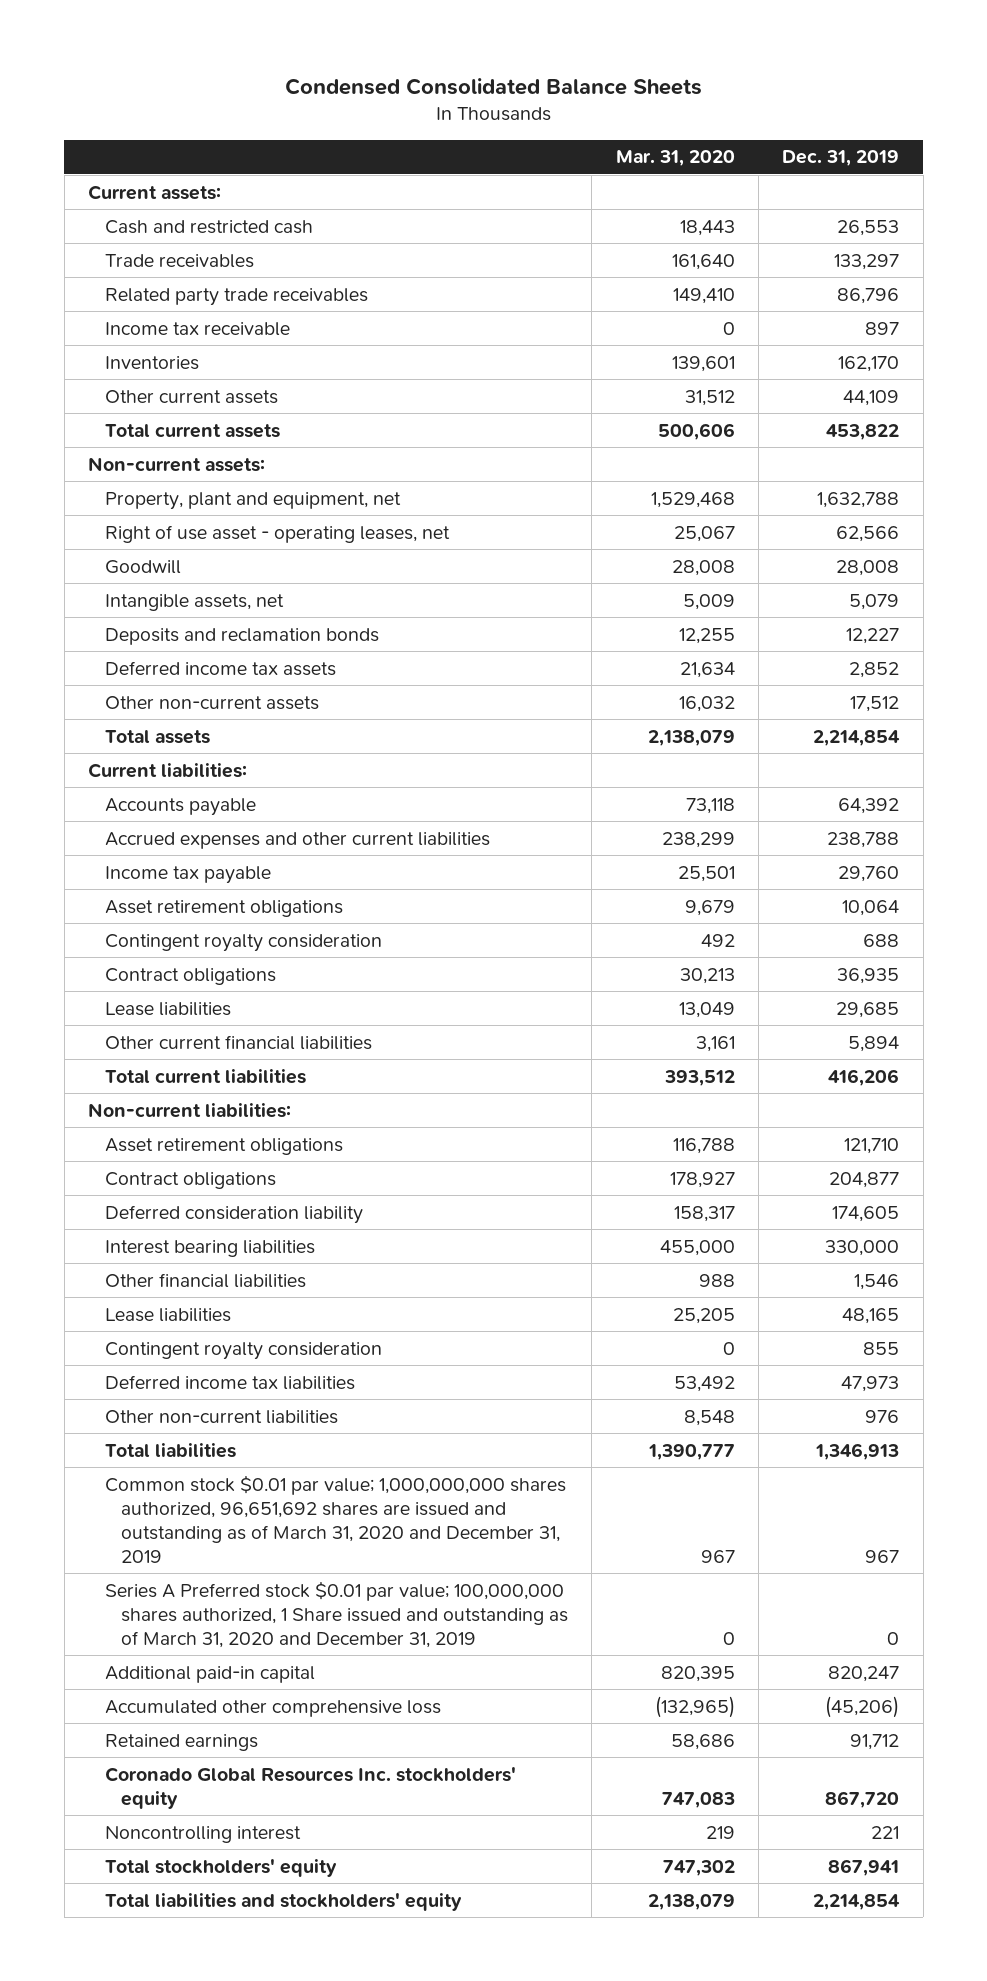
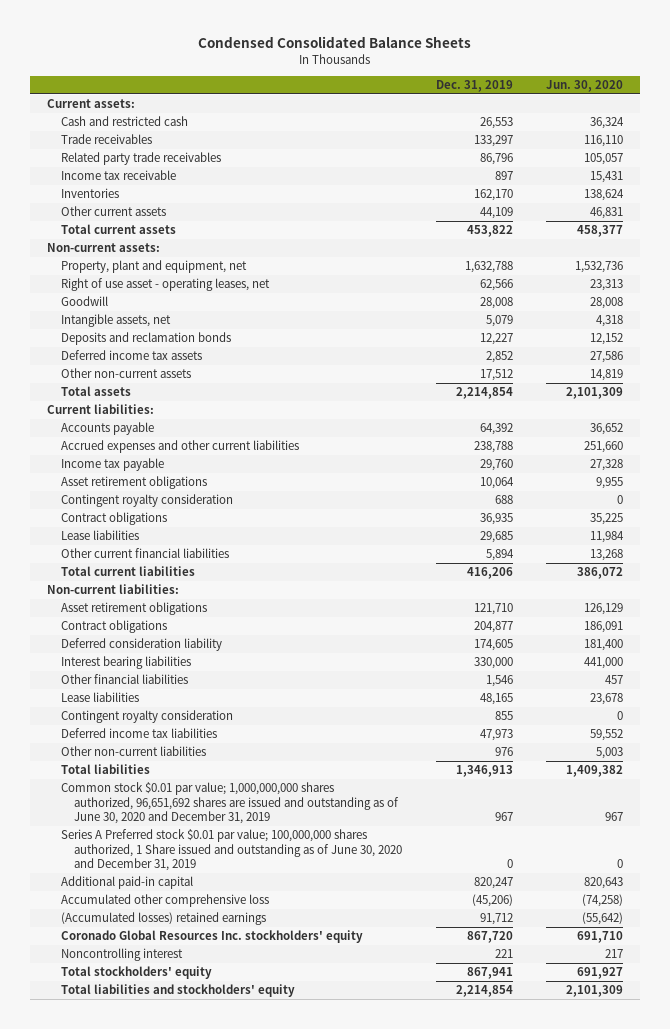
- | Mar. 31, 2020 | Dec. 31, 2019
+ | Dec. 31, 2019 | Jun. 30, 2020
- Common stock $0.01 par value; 1,000,000,000 shares authorized, 96,651,692 shares are issued and outstanding as of March 31, 2020 and December 31, 2019 | 967 | 967
- Series A Preferred stock $0.01 par value; 100,000,000 shares authorized, 1 Share issued and outstanding as of March 31, 2020 and December 31, 2019 | 0 | 0
+ Common stock $0.01 par value; 1,000,000,000 shares authorized, 96,651,692 shares are issued and outstanding as of June 30, 2020 and December 31, 2019 | 967 | 967
+ Series A Preferred stock $0.01 par value; 100,000,000 shares authorized, 1 Share issued and outstanding as of June 30, 2020 and December 31, 2019 | 0 | 0
- Retained earnings | 58,686 | 91,712
+ (Accumulated losses) retained earnings | 91,712 | (55,642)

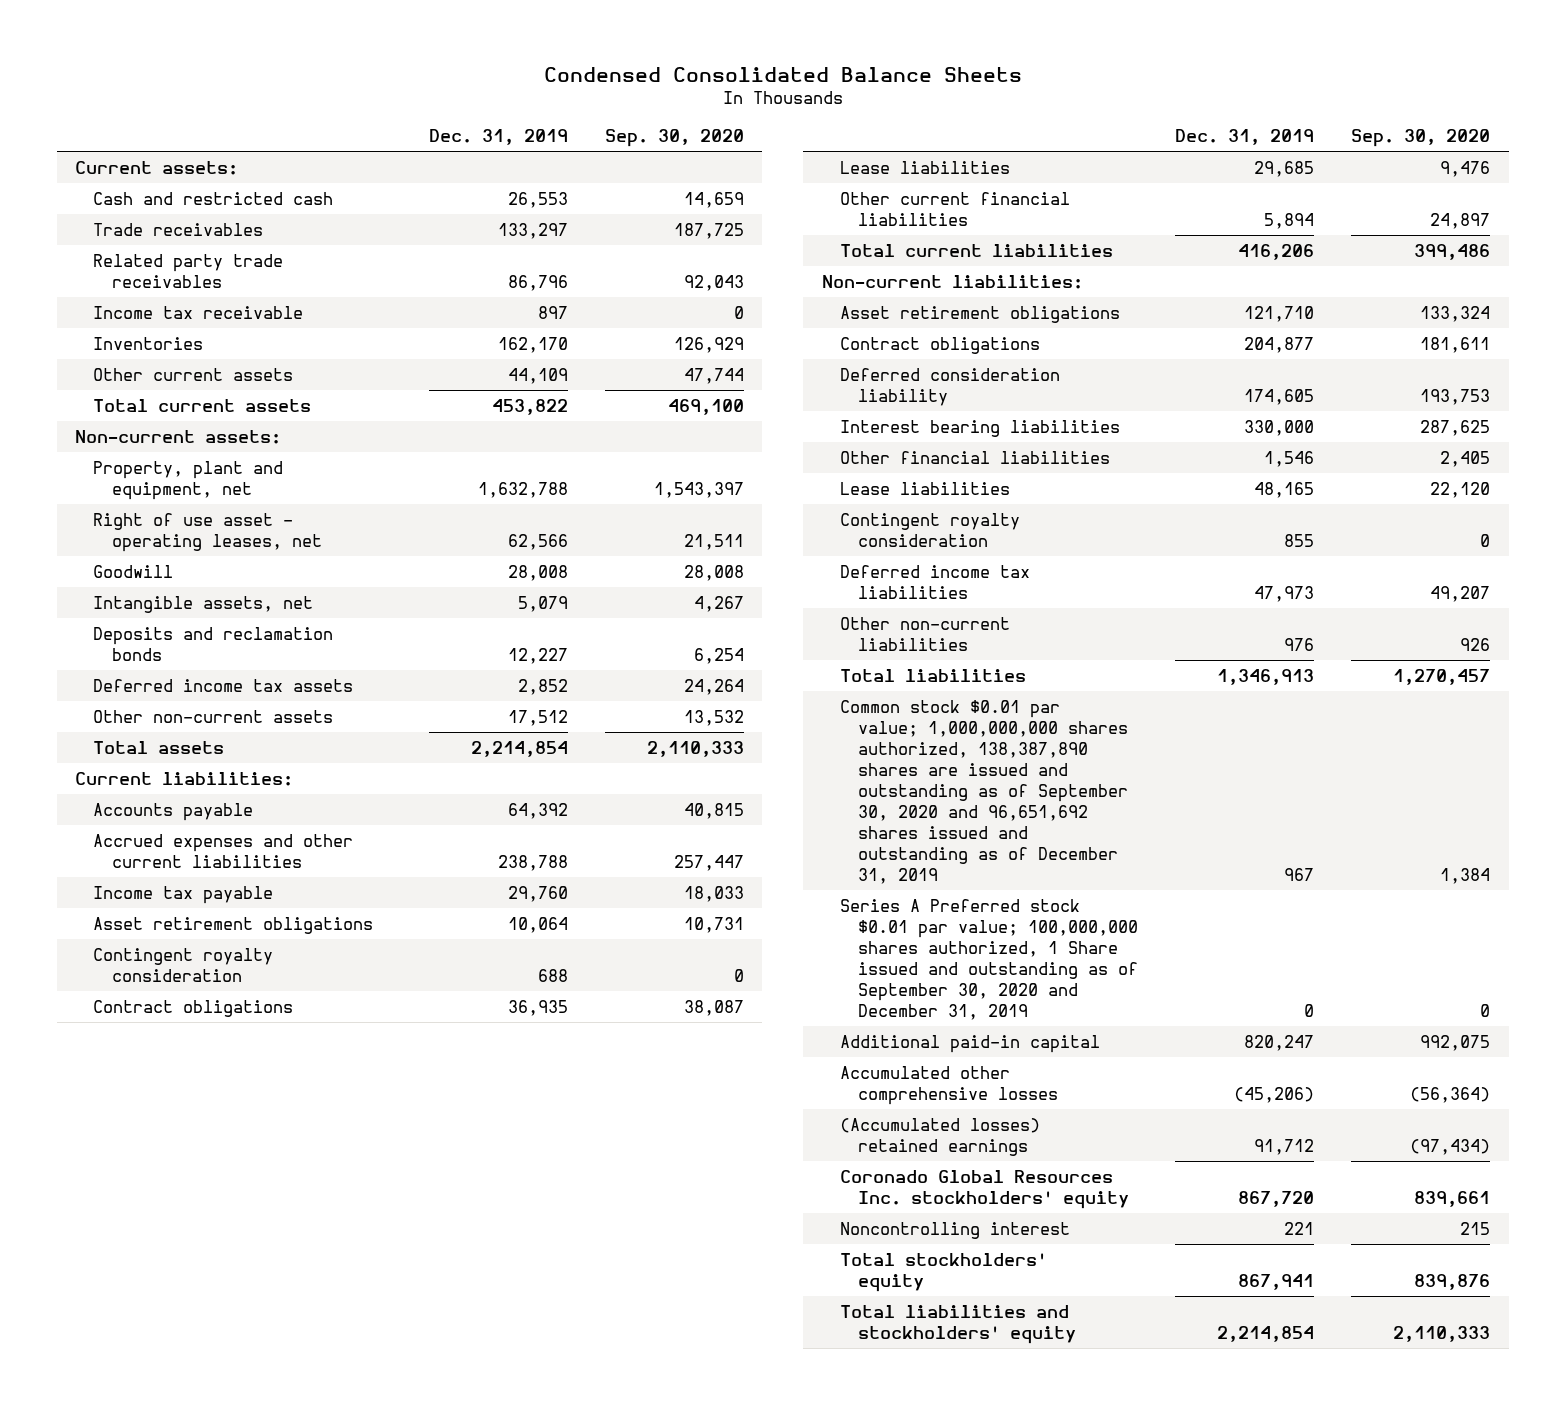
- | Dec. 31, 2019 | Jun. 30, 2020
+ | Dec. 31, 2019 | Sep. 30, 2020
- Common stock $0.01 par value; 1,000,000,000 shares authorized, 96,651,692 shares are issued and outstanding as of June 30, 2020 and December 31, 2019 | 967 | 967
- Series A Preferred stock $0.01 par value; 100,000,000 shares authorized, 1 Share issued and outstanding as of June 30, 2020 and December 31, 2019 | 0 | 0
+ Common stock $0.01 par value; 1,000,000,000 shares authorized, 138,387,890 shares are issued and outstanding as of September 30, 2020 and 96,651,692 shares issued and outstanding as of December 31, 2019 | 967 | 1,384
+ Series A Preferred stock $0.01 par value; 100,000,000 shares authorized, 1 Share issued and outstanding as of September 30, 2020 and December 31, 2019 | 0 | 0
- Accumulated other comprehensive loss | (45,206) | (74,258)
+ Accumulated other comprehensive losses | (45,206) | (56,364)

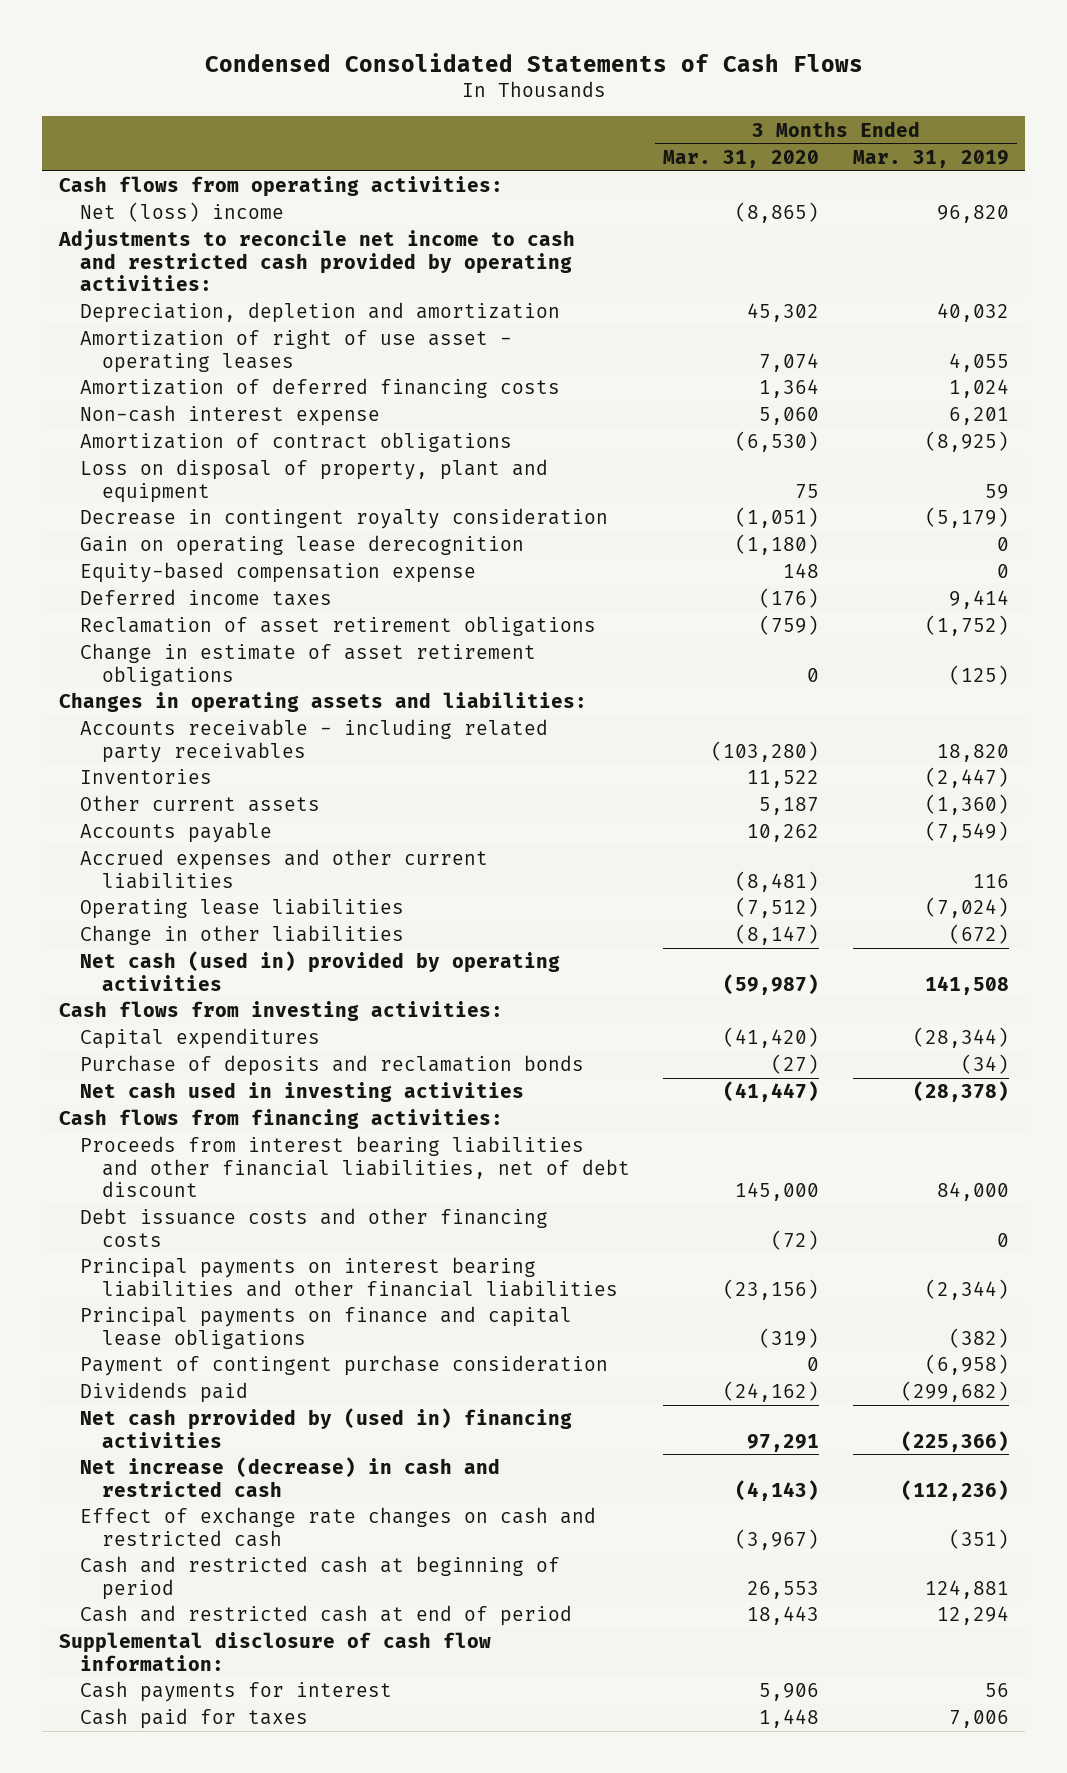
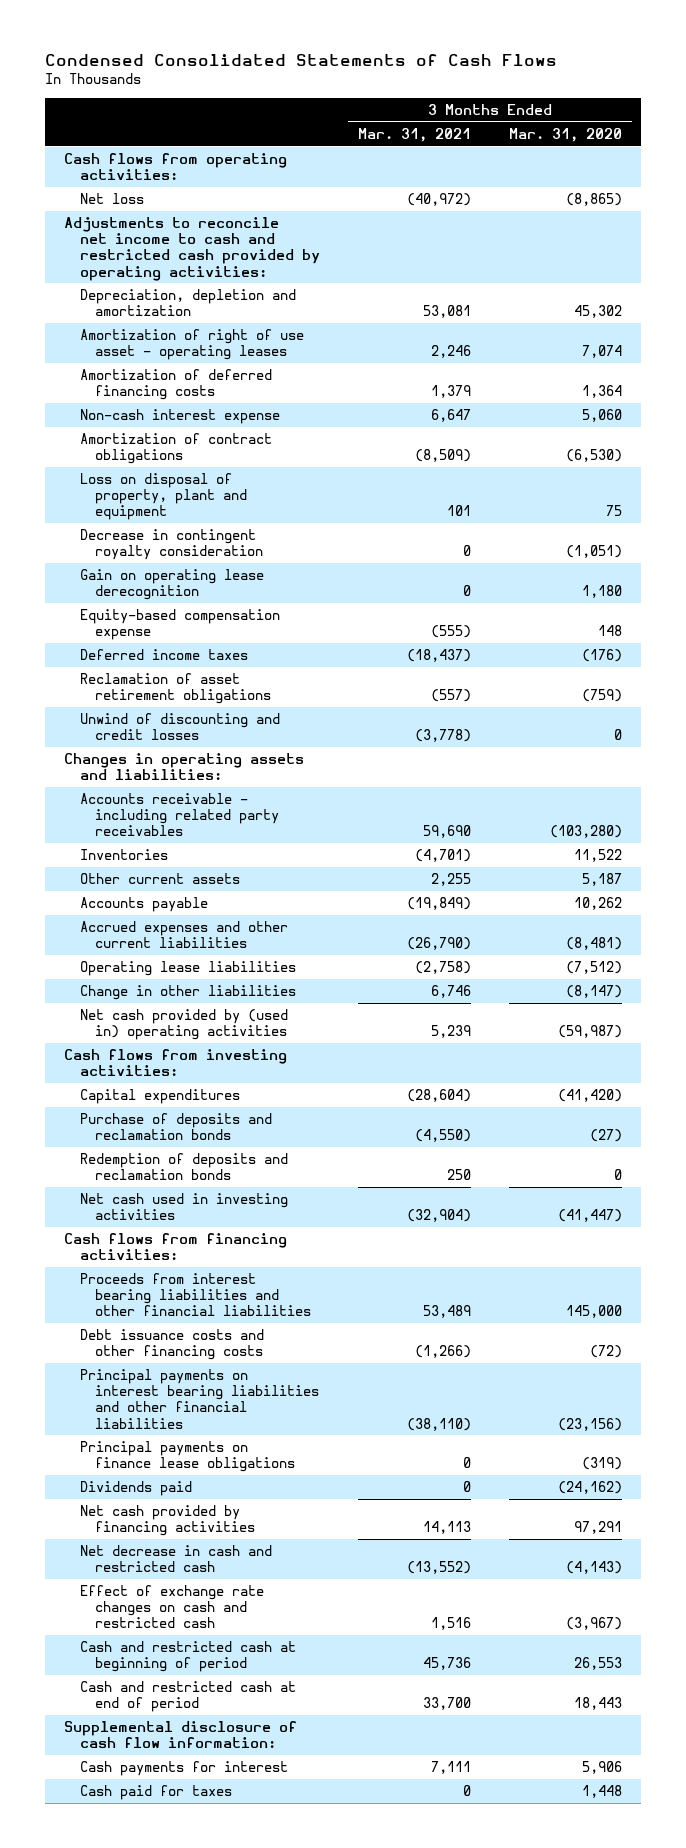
- | 3 Months Ended Mar. 31, 2020 | 3 Months Ended Mar. 31, 2019
+ | 3 Months Ended Mar. 31, 2021 | 3 Months Ended Mar. 31, 2020
- Net (loss) income | (8,865) | 96,820
+ Net loss | (40,972) | (8,865)
- Gain on operating lease derecognition | (1,180) | 0
+ Gain on operating lease derecognition | 0 | 1,180
- Change in estimate of asset retirement obligations | 0 | (125)
+ Unwind of discounting and credit losses | (3,778) | 0
- Net cash (used in) provided by operating activities | (59,987) | 141,508
+ Net cash provided by (used in) operating activities | 5,239 | (59,987)
+ Redemption of deposits and reclamation bonds | 250 | 0
- Proceeds from interest bearing liabilities and other financial liabilities, net of debt discount | 145,000 | 84,000
+ Proceeds from interest bearing liabilities and other financial liabilities | 53,489 | 145,000
- Principal payments on finance and capital lease obligations | (319) | (382)
- Payment of contingent purchase consideration | 0 | (6,958)
+ Principal payments on finance lease obligations | 0 | (319)
- Net cash prrovided by (used in) financing activities | 97,291 | (225,366)
- Net increase (decrease) in cash and restricted cash | (4,143) | (112,236)
+ Net cash provided by financing activities | 14,113 | 97,291
+ Net decrease in cash and restricted cash | (13,552) | (4,143)

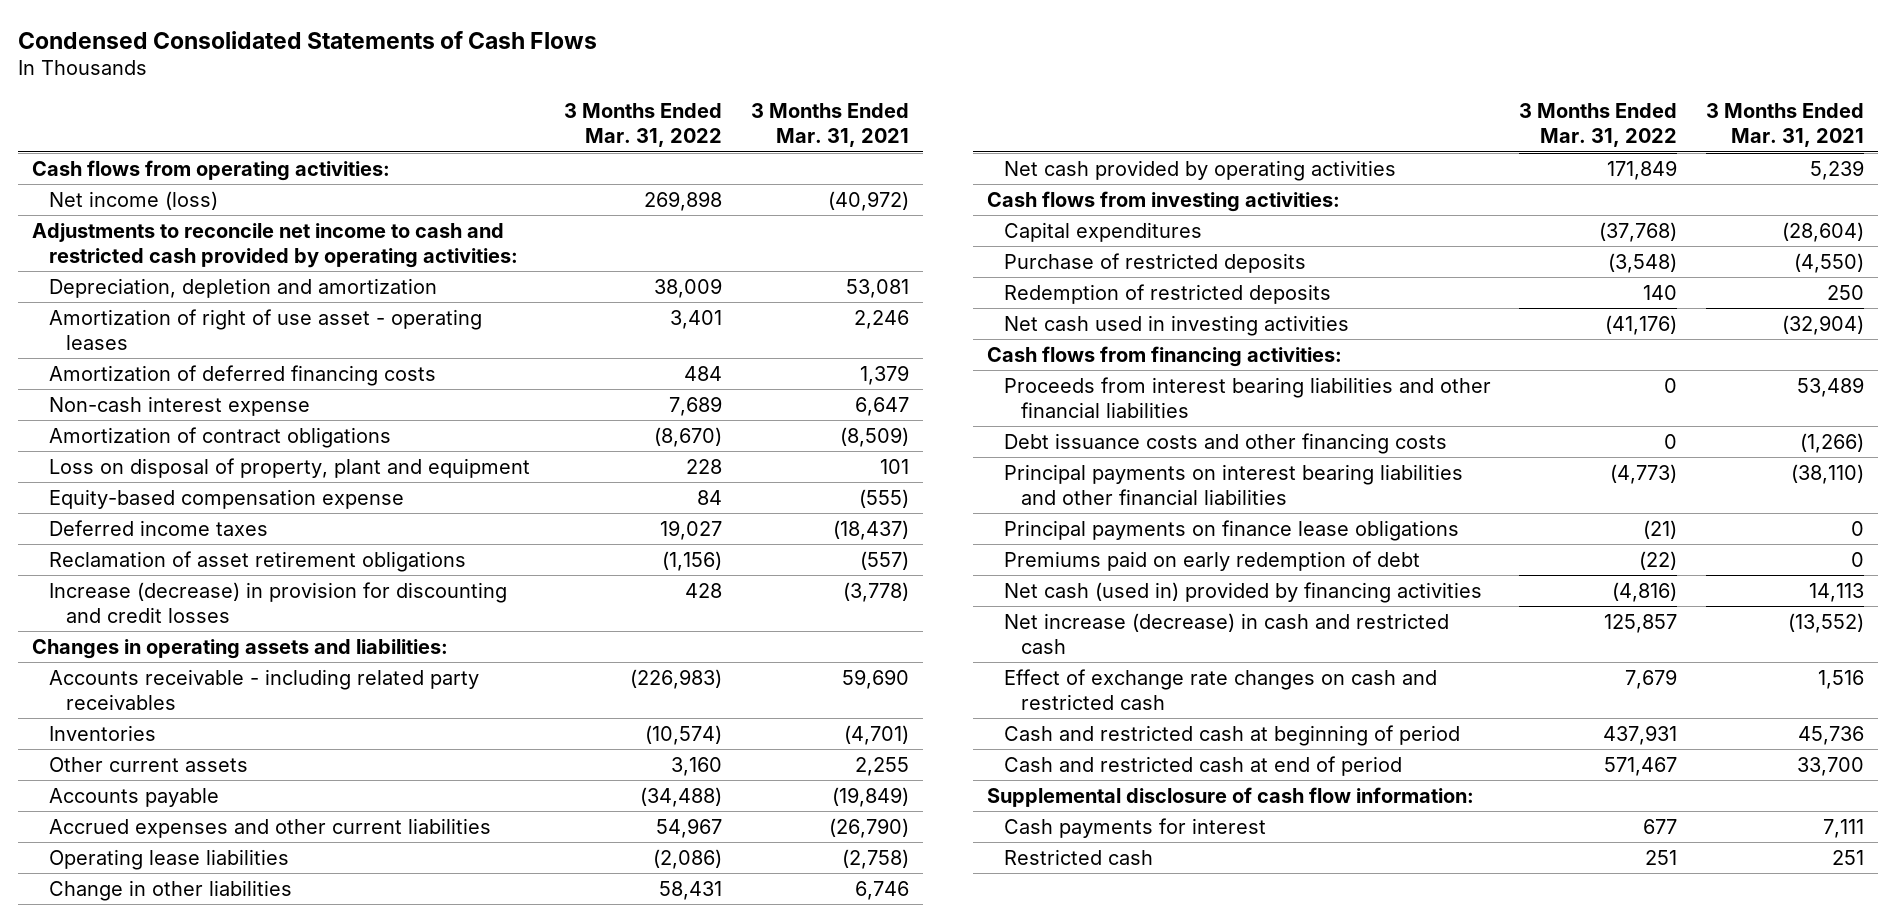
- | 3 Months Ended Mar. 31, 2021 | 3 Months Ended Mar. 31, 2020
+ | 3 Months Ended Mar. 31, 2022 | 3 Months Ended Mar. 31, 2021
- Net loss | (40,972) | (8,865)
+ Net income (loss) | 269,898 | (40,972)
- Decrease in contingent royalty consideration | 0 | (1,051)
- Gain on operating lease derecognition | 0 | 1,180
- Unwind of discounting and credit losses | (3,778) | 0
+ Increase (decrease) in provision for discounting and credit losses | 428 | (3,778)
- Net cash provided by (used in) operating activities | 5,239 | (59,987)
+ Net cash provided by operating activities | 171,849 | 5,239
- Purchase of deposits and reclamation bonds | (4,550) | (27)
- Redemption of deposits and reclamation bonds | 250 | 0
+ Purchase of restricted deposits | (3,548) | (4,550)
+ Redemption of restricted deposits | 140 | 250
- Dividends paid | 0 | (24,162)
- Net cash provided by financing activities | 14,113 | 97,291
- Net decrease in cash and restricted cash | (13,552) | (4,143)
+ Premiums paid on early redemption of debt | (22) | 0
+ Net cash (used in) provided by financing activities | (4,816) | 14,113
+ Net increase (decrease) in cash and restricted cash | 125,857 | (13,552)
- Cash paid for taxes | 0 | 1,448
+ Restricted cash | 251 | 251

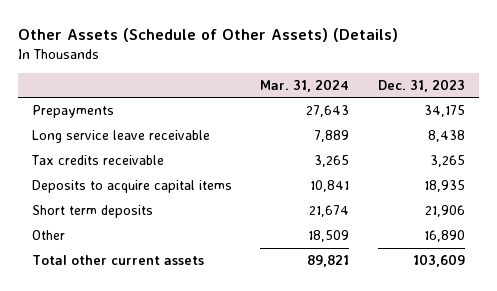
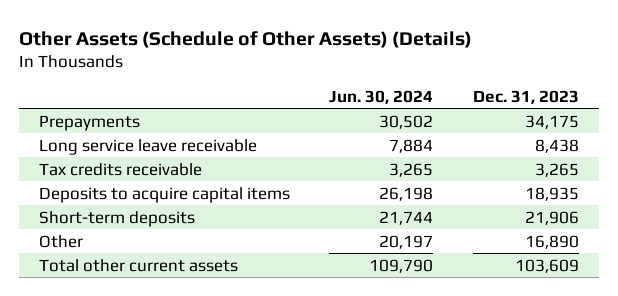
- | Mar. 31, 2024 | Dec. 31, 2023
+ | Jun. 30, 2024 | Dec. 31, 2023
- Short term deposits | 21,674 | 21,906
+ Short-term deposits | 21,744 | 21,906

